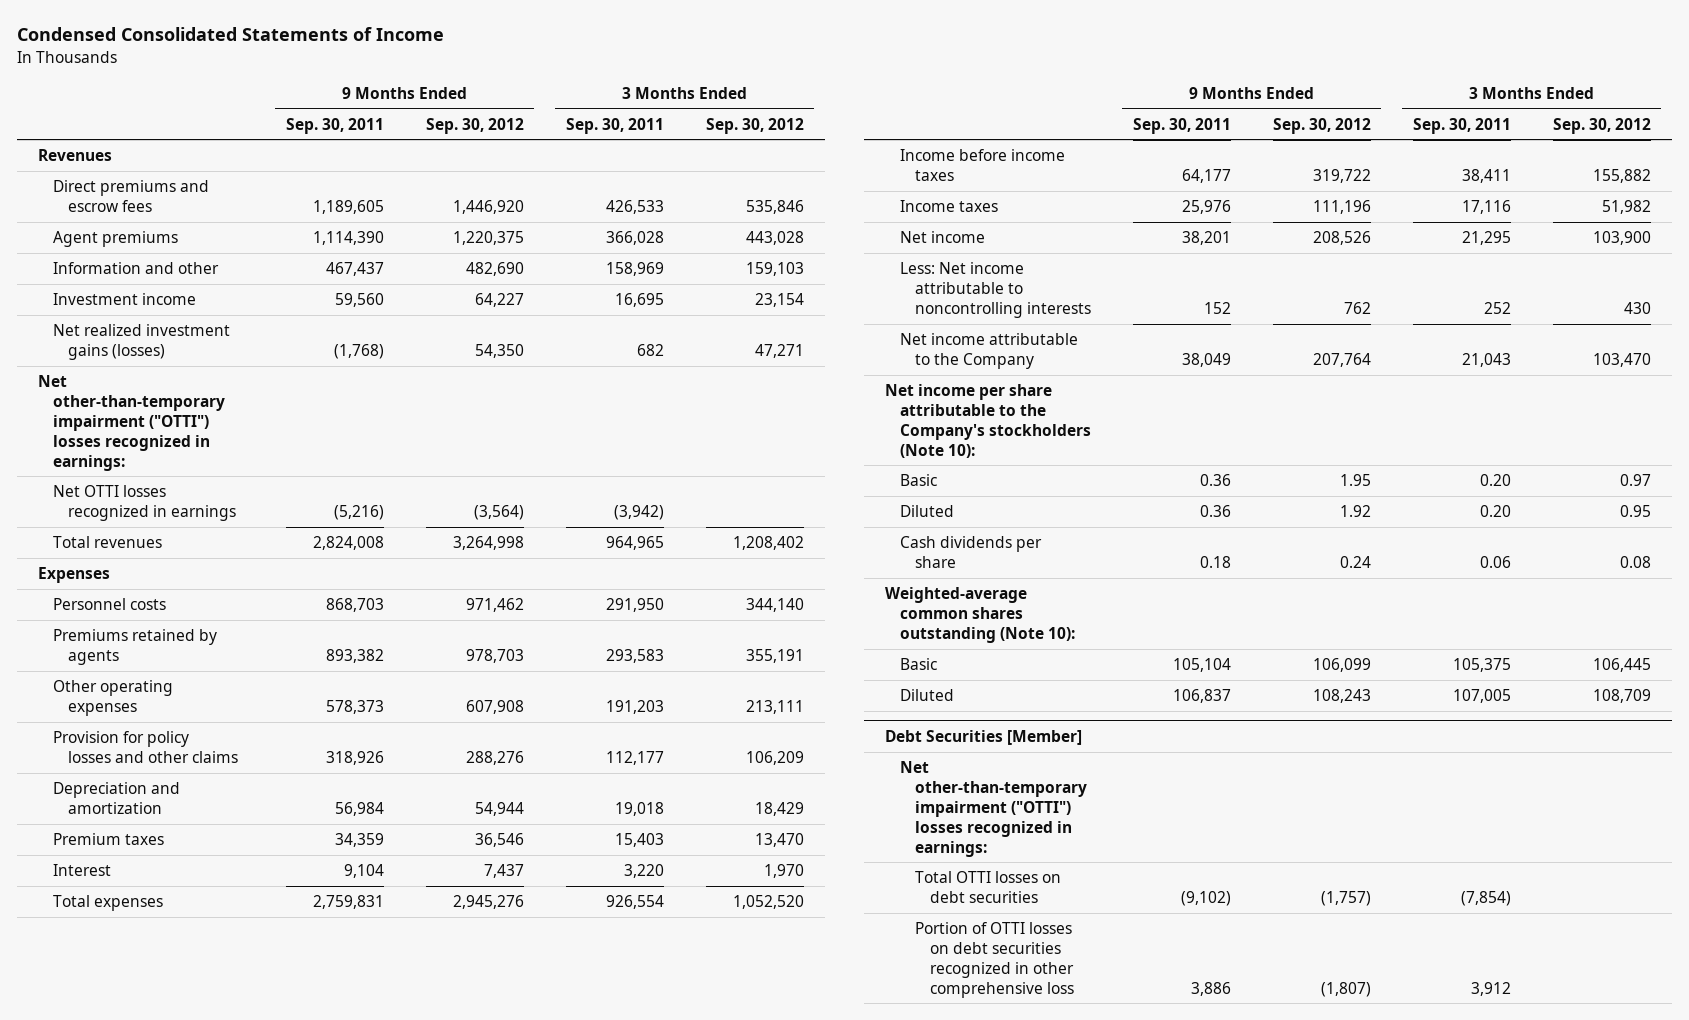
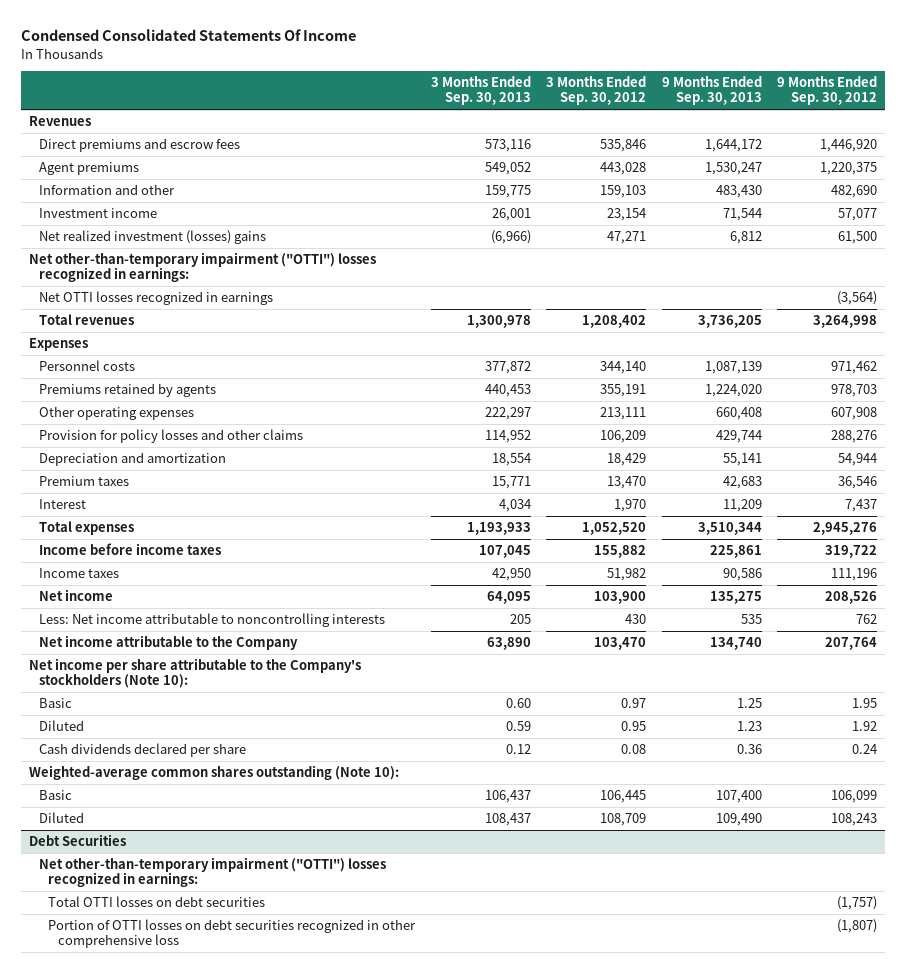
- Condensed Consolidated Statements of Income
+ Condensed Consolidated Statements Of Income
- | 9 Months Ended Sep. 30, 2011 | 9 Months Ended Sep. 30, 2012 | 3 Months Ended Sep. 30, 2011 | 3 Months Ended Sep. 30, 2012
+ | 3 Months Ended Sep. 30, 2013 | 3 Months Ended Sep. 30, 2012 | 9 Months Ended Sep. 30, 2013 | 9 Months Ended Sep. 30, 2012
- Investment income | 59,560 | 64,227 | 16,695 | 23,154
- Net realized investment gains (losses) | (1,768) | 54,350 | 682 | 47,271
+ Investment income | 26,001 | 23,154 | 71,544 | 57,077
+ Net realized investment (losses) gains | (6,966) | 47,271 | 6,812 | 61,500
- Cash dividends per share | 0.18 | 0.24 | 0.06 | 0.08
+ Cash dividends declared per share | 0.12 | 0.08 | 0.36 | 0.24
- Debt Securities [Member]
+ Debt Securities

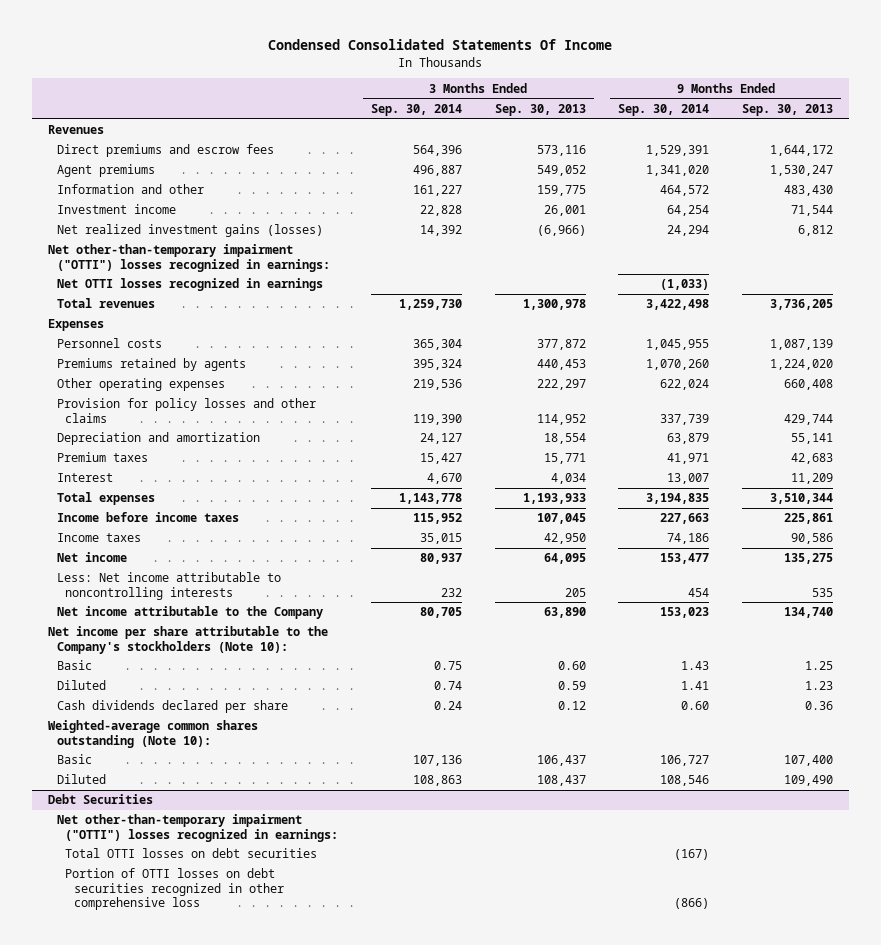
- | 3 Months Ended Sep. 30, 2013 | 3 Months Ended Sep. 30, 2012 | 9 Months Ended Sep. 30, 2013 | 9 Months Ended Sep. 30, 2012
+ | 3 Months Ended Sep. 30, 2014 | 3 Months Ended Sep. 30, 2013 | 9 Months Ended Sep. 30, 2014 | 9 Months Ended Sep. 30, 2013
- Net realized investment (losses) gains | (6,966) | 47,271 | 6,812 | 61,500
+ Net realized investment gains (losses) | 14,392 | (6,966) | 24,294 | 6,812

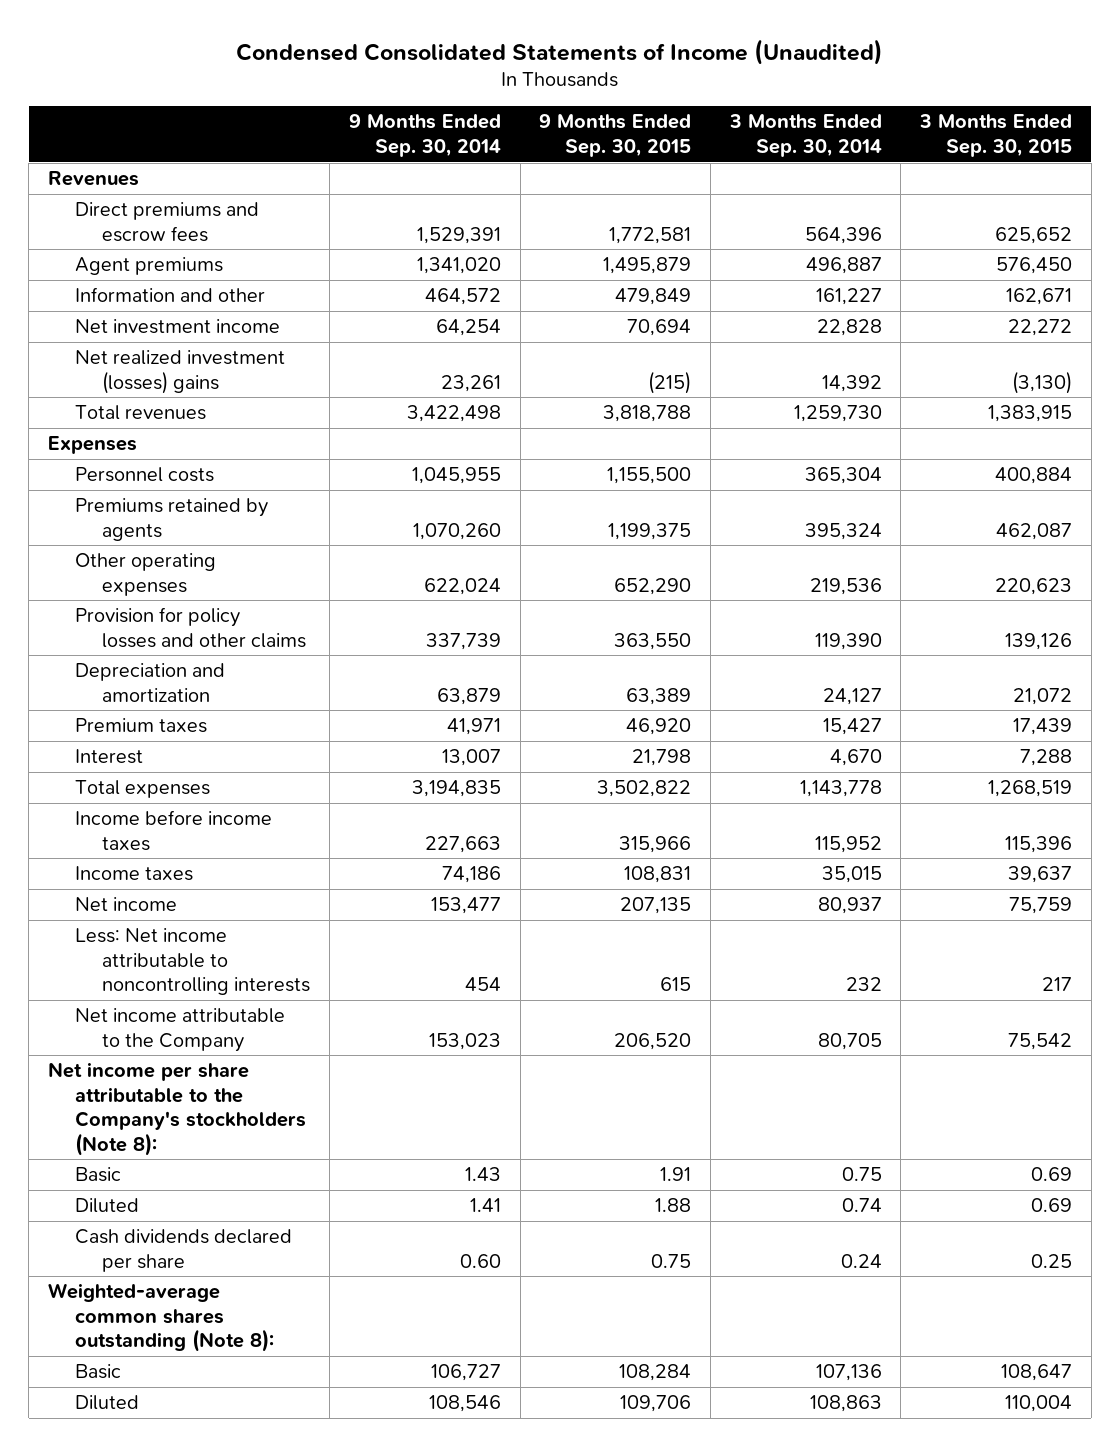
- Condensed Consolidated Statements Of Income
+ Condensed Consolidated Statements of Income (Unaudited)
- | 3 Months Ended Sep. 30, 2014 | 3 Months Ended Sep. 30, 2013 | 9 Months Ended Sep. 30, 2014 | 9 Months Ended Sep. 30, 2013
+ | 9 Months Ended Sep. 30, 2014 | 9 Months Ended Sep. 30, 2015 | 3 Months Ended Sep. 30, 2014 | 3 Months Ended Sep. 30, 2015
- Investment income | 22,828 | 26,001 | 64,254 | 71,544
- Net realized investment gains (losses) | 14,392 | (6,966) | 24,294 | 6,812
- Net other-than-temporary impairment ("OTTI") losses recognized in earnings:
- Net OTTI losses recognized in earnings | | | (1,033) |
+ Net investment income | 64,254 | 70,694 | 22,828 | 22,272
+ Net realized investment (losses) gains | 23,261 | (215) | 14,392 | (3,130)
- Net income per share attributable to the Company's stockholders (Note 10):
+ Net income per share attributable to the Company's stockholders (Note 8):
- Weighted-average common shares outstanding (Note 10):
+ Weighted-average common shares outstanding (Note 8):
- Debt Securities
- Net other-than-temporary impairment ("OTTI") losses recognized in earnings:
- Total OTTI losses on debt securities | | | (167) |
- Portion of OTTI losses on debt securities recognized in other comprehensive loss | | | (866) |

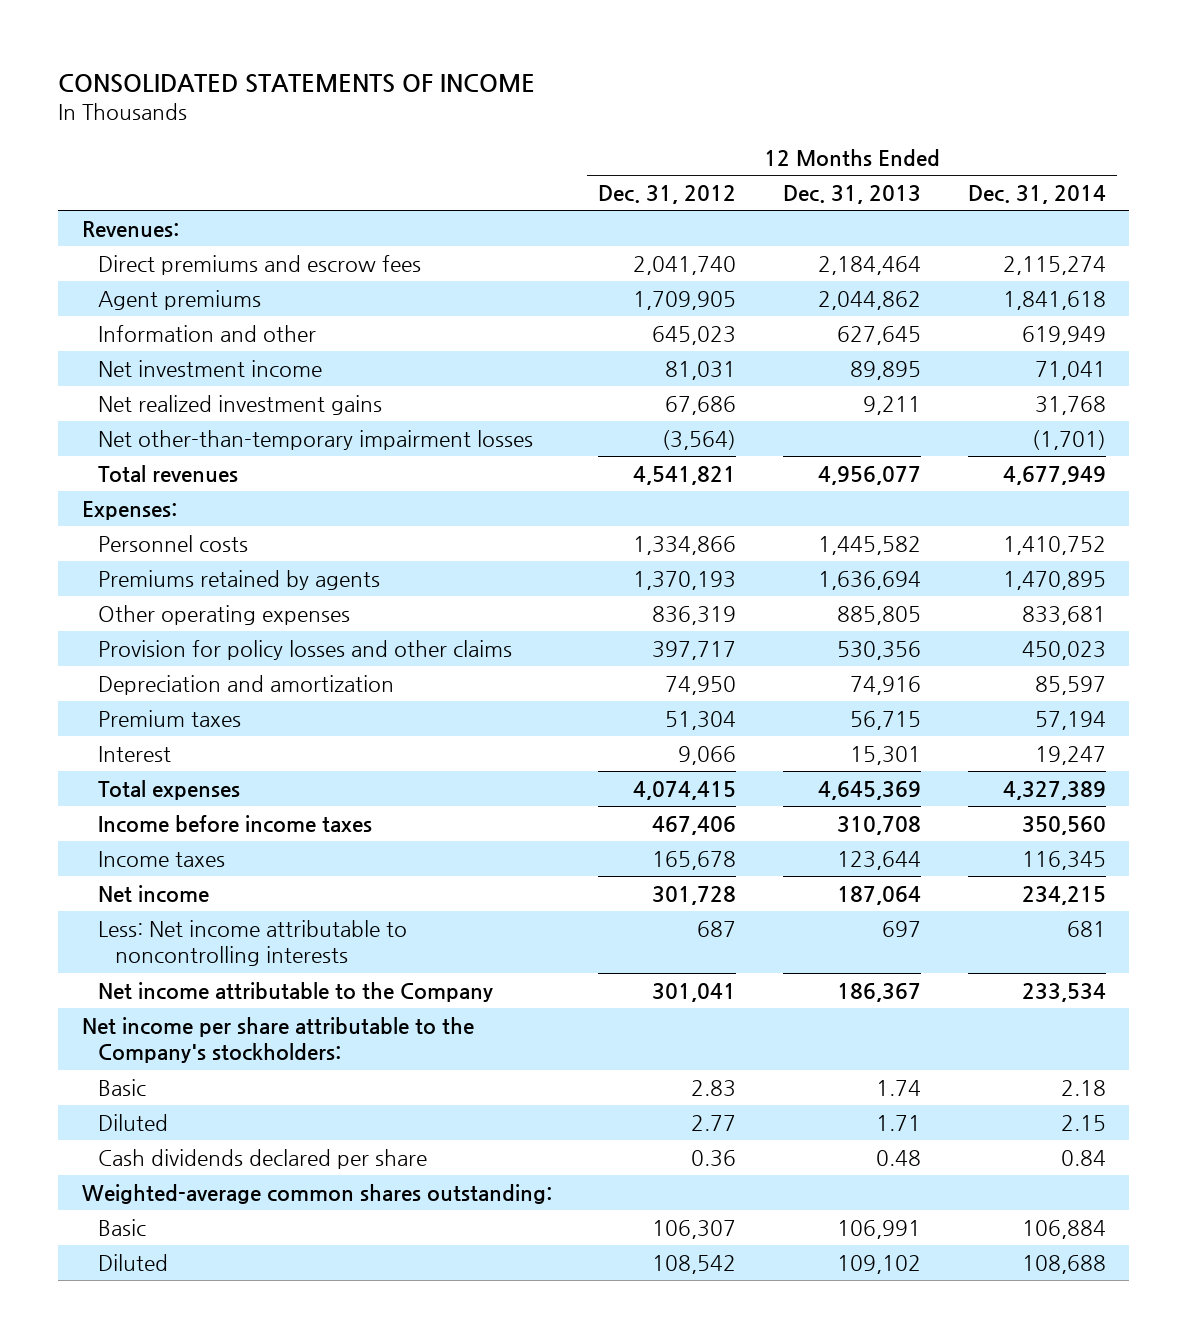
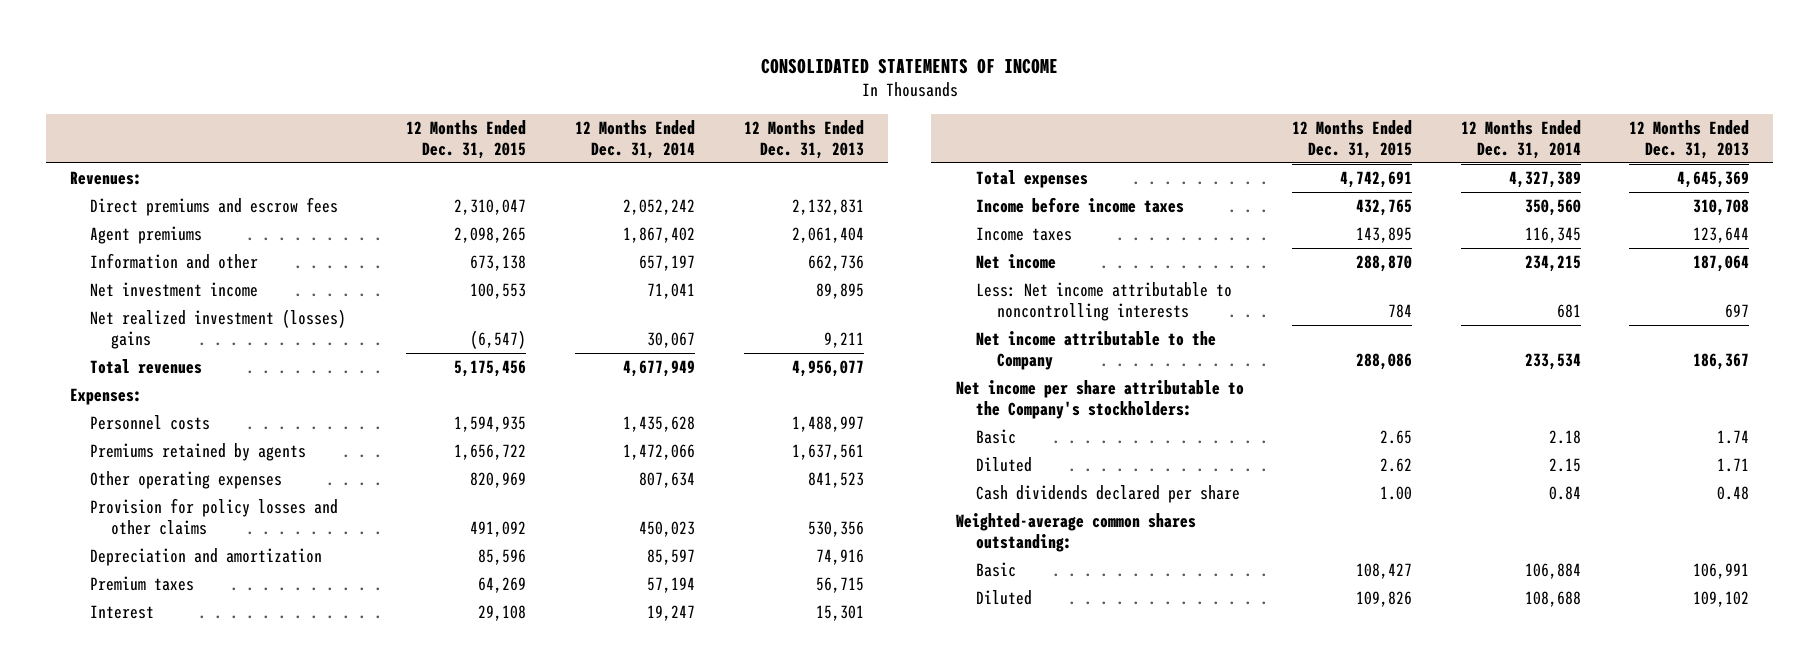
- | 12 Months Ended Dec. 31, 2012 | 12 Months Ended Dec. 31, 2013 | 12 Months Ended Dec. 31, 2014
+ | 12 Months Ended Dec. 31, 2015 | 12 Months Ended Dec. 31, 2014 | 12 Months Ended Dec. 31, 2013
- Direct premiums and escrow fees | 2,041,740 | 2,184,464 | 2,115,274
- Agent premiums | 1,709,905 | 2,044,862 | 1,841,618
- Information and other | 645,023 | 627,645 | 619,949
+ Direct premiums and escrow fees | 2,310,047 | 2,052,242 | 2,132,831
+ Agent premiums | 2,098,265 | 1,867,402 | 2,061,404
+ Information and other | 673,138 | 657,197 | 662,736
- Net realized investment gains | 67,686 | 9,211 | 31,768
- Net other-than-temporary impairment losses | (3,564) | | (1,701)
+ Net realized investment (losses) gains | (6,547) | 30,067 | 9,211
- Personnel costs | 1,334,866 | 1,445,582 | 1,410,752
- Premiums retained by agents | 1,370,193 | 1,636,694 | 1,470,895
- Other operating expenses | 836,319 | 885,805 | 833,681
+ Personnel costs | 1,594,935 | 1,435,628 | 1,488,997
+ Premiums retained by agents | 1,656,722 | 1,472,066 | 1,637,561
+ Other operating expenses | 820,969 | 807,634 | 841,523

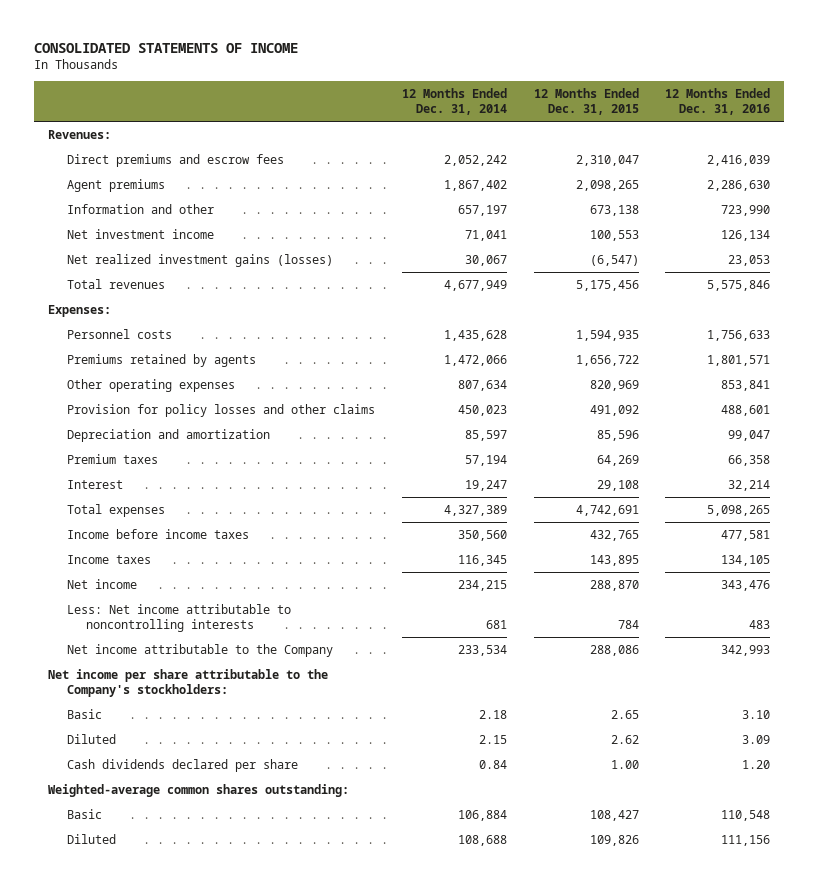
- | 12 Months Ended Dec. 31, 2015 | 12 Months Ended Dec. 31, 2014 | 12 Months Ended Dec. 31, 2013
+ | 12 Months Ended Dec. 31, 2014 | 12 Months Ended Dec. 31, 2015 | 12 Months Ended Dec. 31, 2016
- Net realized investment (losses) gains | (6,547) | 30,067 | 9,211
+ Net realized investment gains (losses) | 30,067 | (6,547) | 23,053

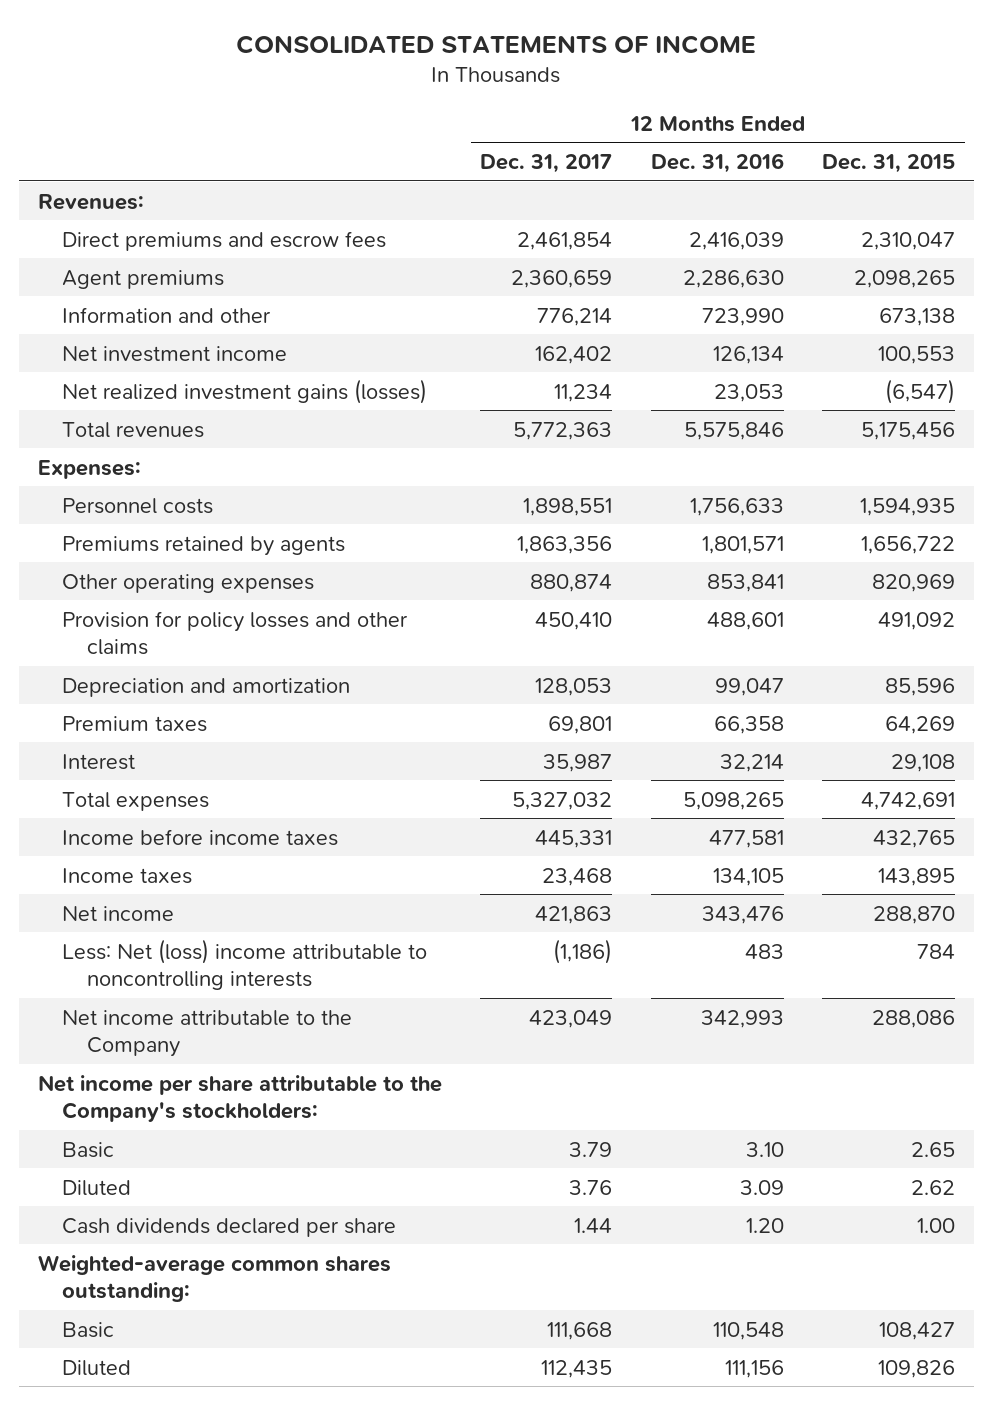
- | 12 Months Ended Dec. 31, 2014 | 12 Months Ended Dec. 31, 2015 | 12 Months Ended Dec. 31, 2016
+ | 12 Months Ended Dec. 31, 2017 | 12 Months Ended Dec. 31, 2016 | 12 Months Ended Dec. 31, 2015
- Less: Net income attributable to noncontrolling interests | 681 | 784 | 483
+ Less: Net (loss) income attributable to noncontrolling interests | (1,186) | 483 | 784

